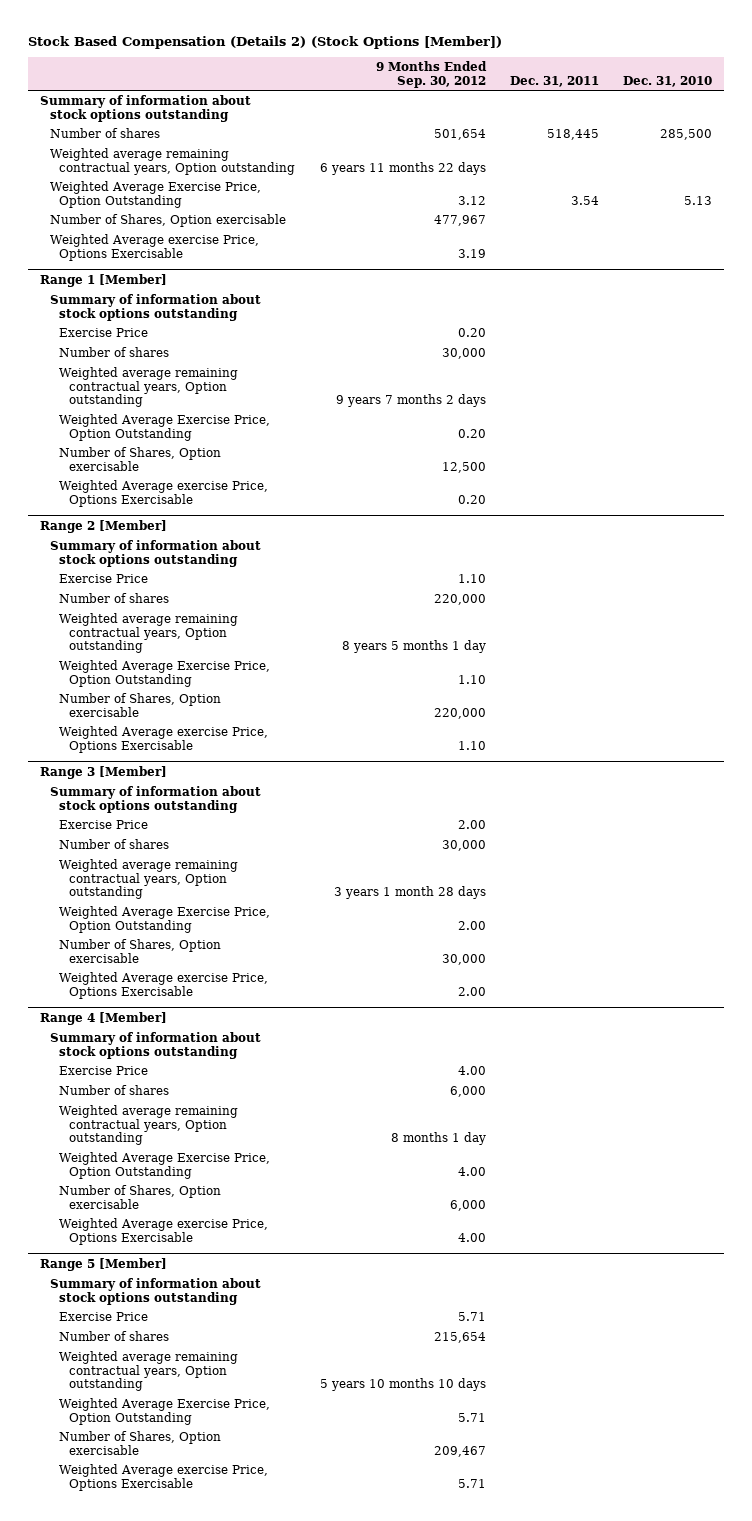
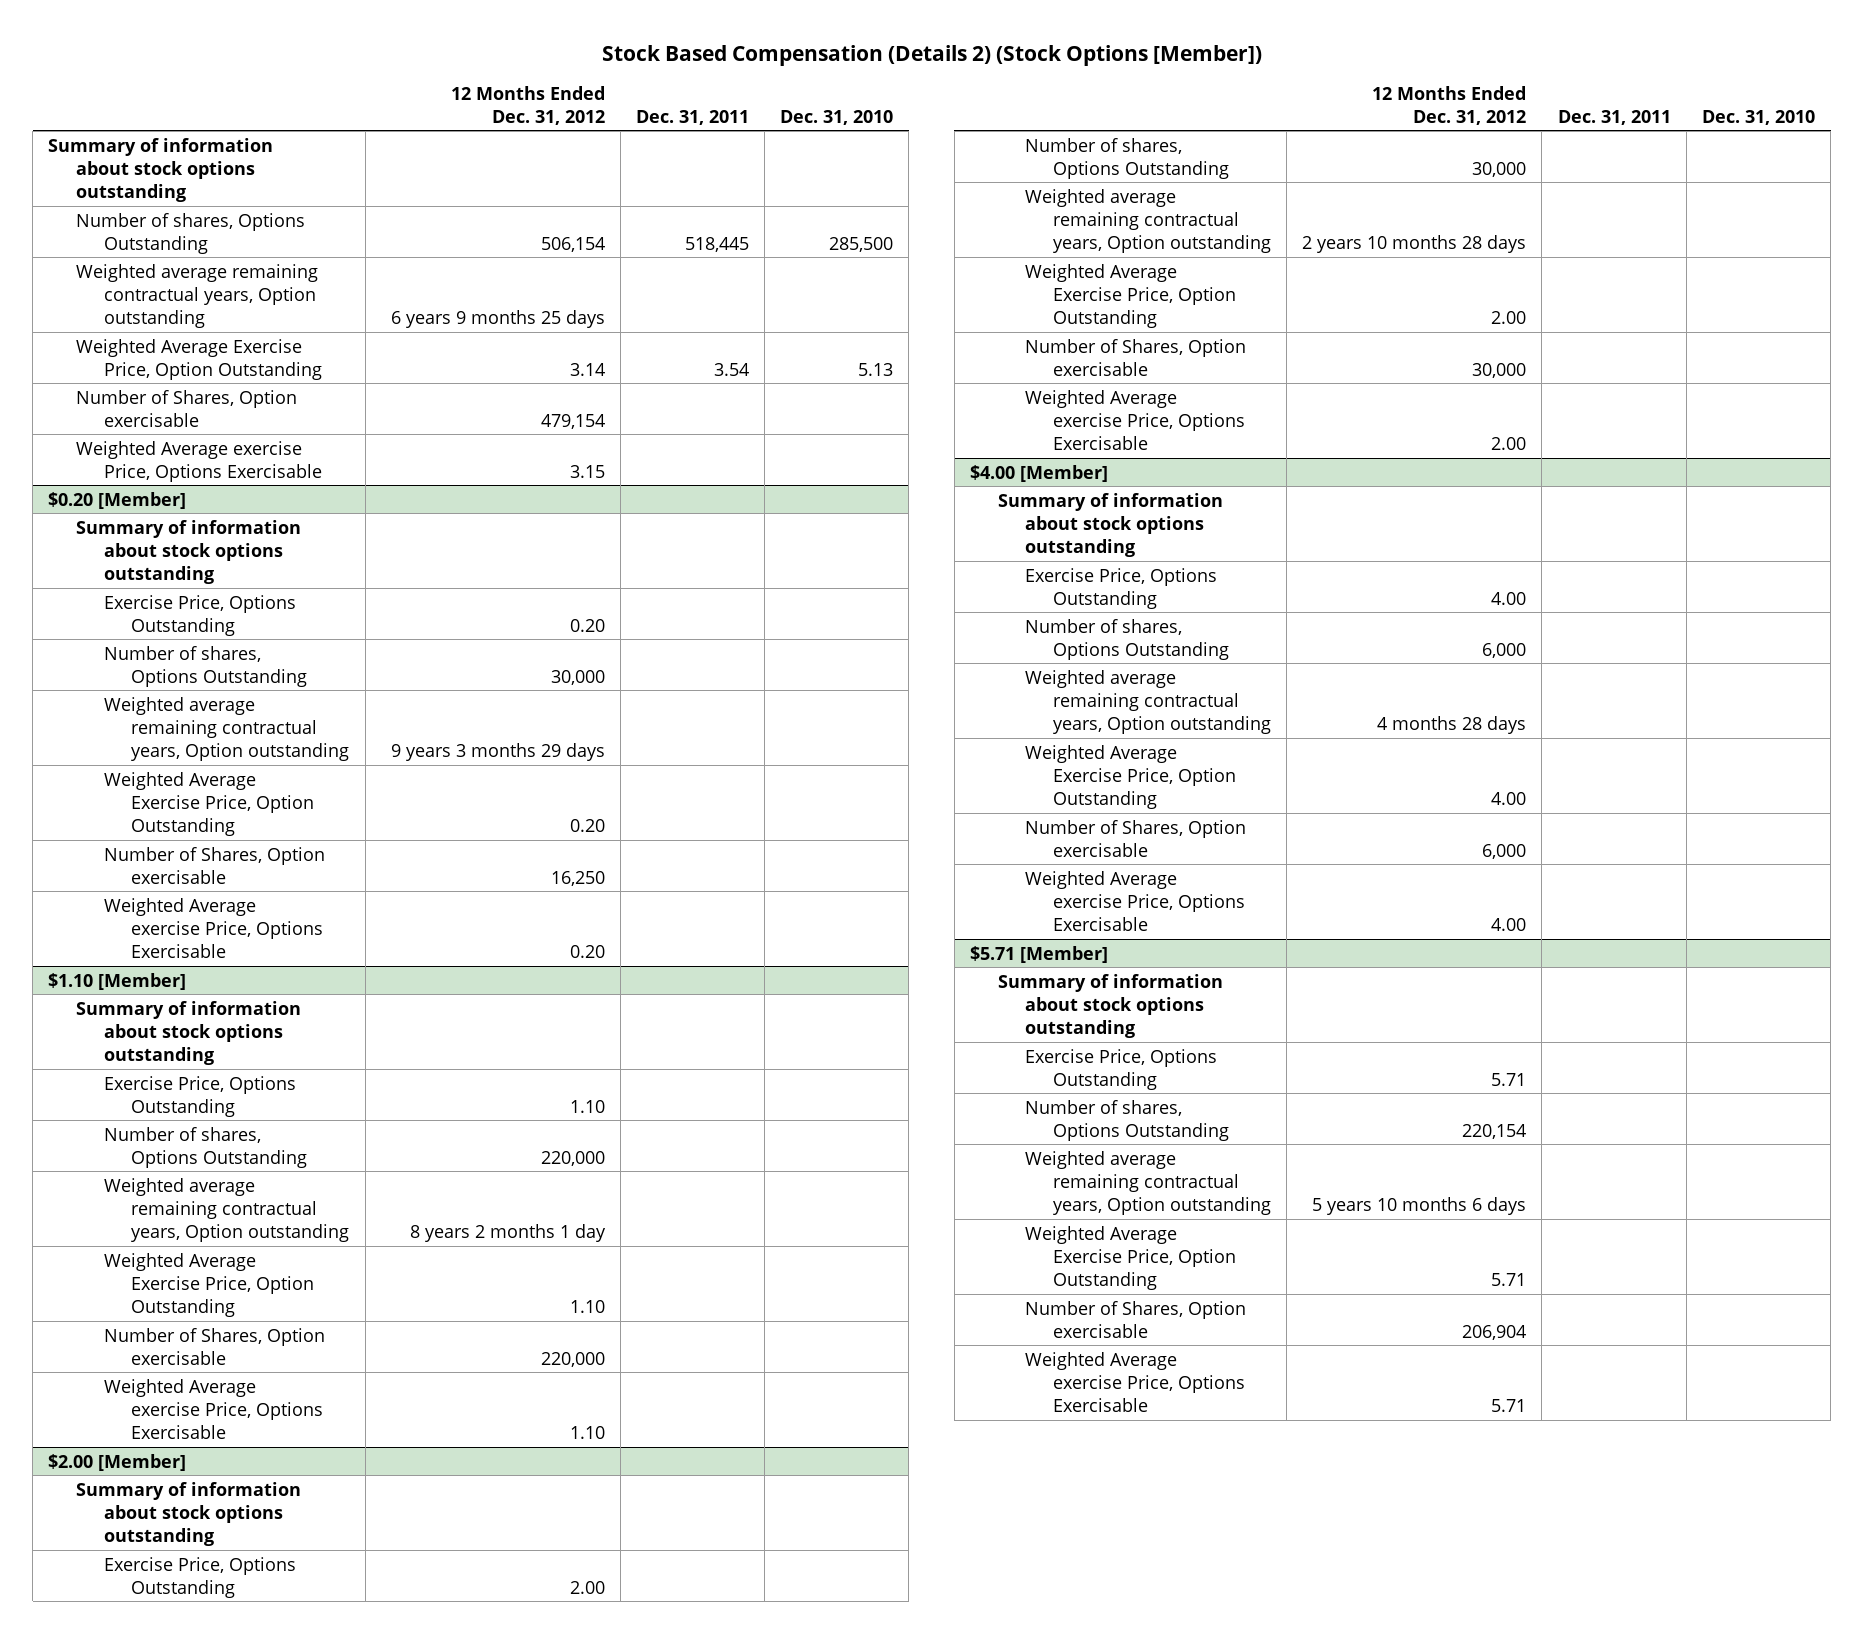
- | 9 Months Ended Sep. 30, 2012 | Dec. 31, 2011 | Dec. 31, 2010
+ | 12 Months Ended Dec. 31, 2012 | Dec. 31, 2011 | Dec. 31, 2010
- Number of shares | 501,654 | 518,445 | 285,500
+ Number of shares, Options Outstanding | 506,154 | 518,445 | 285,500
- Range 1 [Member]
- Summary of information about stock options outstanding
- Exercise Price | 0.20 | |
- Number of shares | 30,000 | |
- Weighted average remaining contractual years, Option outstanding | 9 years 7 months 2 days | |
- Weighted Average Exercise Price, Option Outstanding | 0.20 | |
- Number of Shares, Option exercisable | 12,500 | |
- Weighted Average exercise Price, Options Exercisable | 0.20 | |
- Range 2 [Member]
- Summary of information about stock options outstanding
- Exercise Price | 1.10 | |
- Number of shares | 220,000 | |
- Weighted average remaining contractual years, Option outstanding | 8 years 5 months 1 day | |
- Weighted Average Exercise Price, Option Outstanding | 1.10 | |
- Number of Shares, Option exercisable | 220,000 | |
- Weighted Average exercise Price, Options Exercisable | 1.10 | |
- Range 3 [Member]
- Summary of information about stock options outstanding
- Exercise Price | 2.00 | |
- Number of shares | 30,000 | |
- Weighted average remaining contractual years, Option outstanding | 3 years 1 month 28 days | |
- Weighted Average Exercise Price, Option Outstanding | 2.00 | |
- Number of Shares, Option exercisable | 30,000 | |
- Weighted Average exercise Price, Options Exercisable | 2.00 | |
- Range 4 [Member]
- Summary of information about stock options outstanding
- Exercise Price | 4.00 | |
- Number of shares | 6,000 | |
- Weighted average remaining contractual years, Option outstanding | 8 months 1 day | |
- Weighted Average Exercise Price, Option Outstanding | 4.00 | |
- Number of Shares, Option exercisable | 6,000 | |
- Weighted Average exercise Price, Options Exercisable | 4.00 | |
- Range 5 [Member]
- Summary of information about stock options outstanding
- Exercise Price | 5.71 | |
- Number of shares | 215,654 | |
- Weighted average remaining contractual years, Option outstanding | 5 years 10 months 10 days | |
- Weighted Average Exercise Price, Option Outstanding | 5.71 | |
- Number of Shares, Option exercisable | 209,467 | |
- Weighted Average exercise Price, Options Exercisable | 5.71 | |
+ $0.20 [Member]
+ Summary of information about stock options outstanding
+ Exercise Price, Options Outstanding | 0.20 | |
+ Number of shares, Options Outstanding | 30,000 | |
+ Weighted average remaining contractual years, Option outstanding | 9 years 3 months 29 days | |
+ Weighted Average Exercise Price, Option Outstanding | 0.20 | |
+ Number of Shares, Option exercisable | 16,250 | |
+ Weighted Average exercise Price, Options Exercisable | 0.20 | |
+ $1.10 [Member]
+ Summary of information about stock options outstanding
+ Exercise Price, Options Outstanding | 1.10 | |
+ Number of shares, Options Outstanding | 220,000 | |
+ Weighted average remaining contractual years, Option outstanding | 8 years 2 months 1 day | |
+ Weighted Average Exercise Price, Option Outstanding | 1.10 | |
+ Number of Shares, Option exercisable | 220,000 | |
+ Weighted Average exercise Price, Options Exercisable | 1.10 | |
+ $2.00 [Member]
+ Summary of information about stock options outstanding
+ Exercise Price, Options Outstanding | 2.00 | |
+ Number of shares, Options Outstanding | 30,000 | |
+ Weighted average remaining contractual years, Option outstanding | 2 years 10 months 28 days | |
+ Weighted Average Exercise Price, Option Outstanding | 2.00 | |
+ Number of Shares, Option exercisable | 30,000 | |
+ Weighted Average exercise Price, Options Exercisable | 2.00 | |
+ $4.00 [Member]
+ Summary of information about stock options outstanding
+ Exercise Price, Options Outstanding | 4.00 | |
+ Number of shares, Options Outstanding | 6,000 | |
+ Weighted average remaining contractual years, Option outstanding | 4 months 28 days | |
+ Weighted Average Exercise Price, Option Outstanding | 4.00 | |
+ Number of Shares, Option exercisable | 6,000 | |
+ Weighted Average exercise Price, Options Exercisable | 4.00 | |
+ $5.71 [Member]
+ Summary of information about stock options outstanding
+ Exercise Price, Options Outstanding | 5.71 | |
+ Number of shares, Options Outstanding | 220,154 | |
+ Weighted average remaining contractual years, Option outstanding | 5 years 10 months 6 days | |
+ Weighted Average Exercise Price, Option Outstanding | 5.71 | |
+ Number of Shares, Option exercisable | 206,904 | |
+ Weighted Average exercise Price, Options Exercisable | 5.71 | |

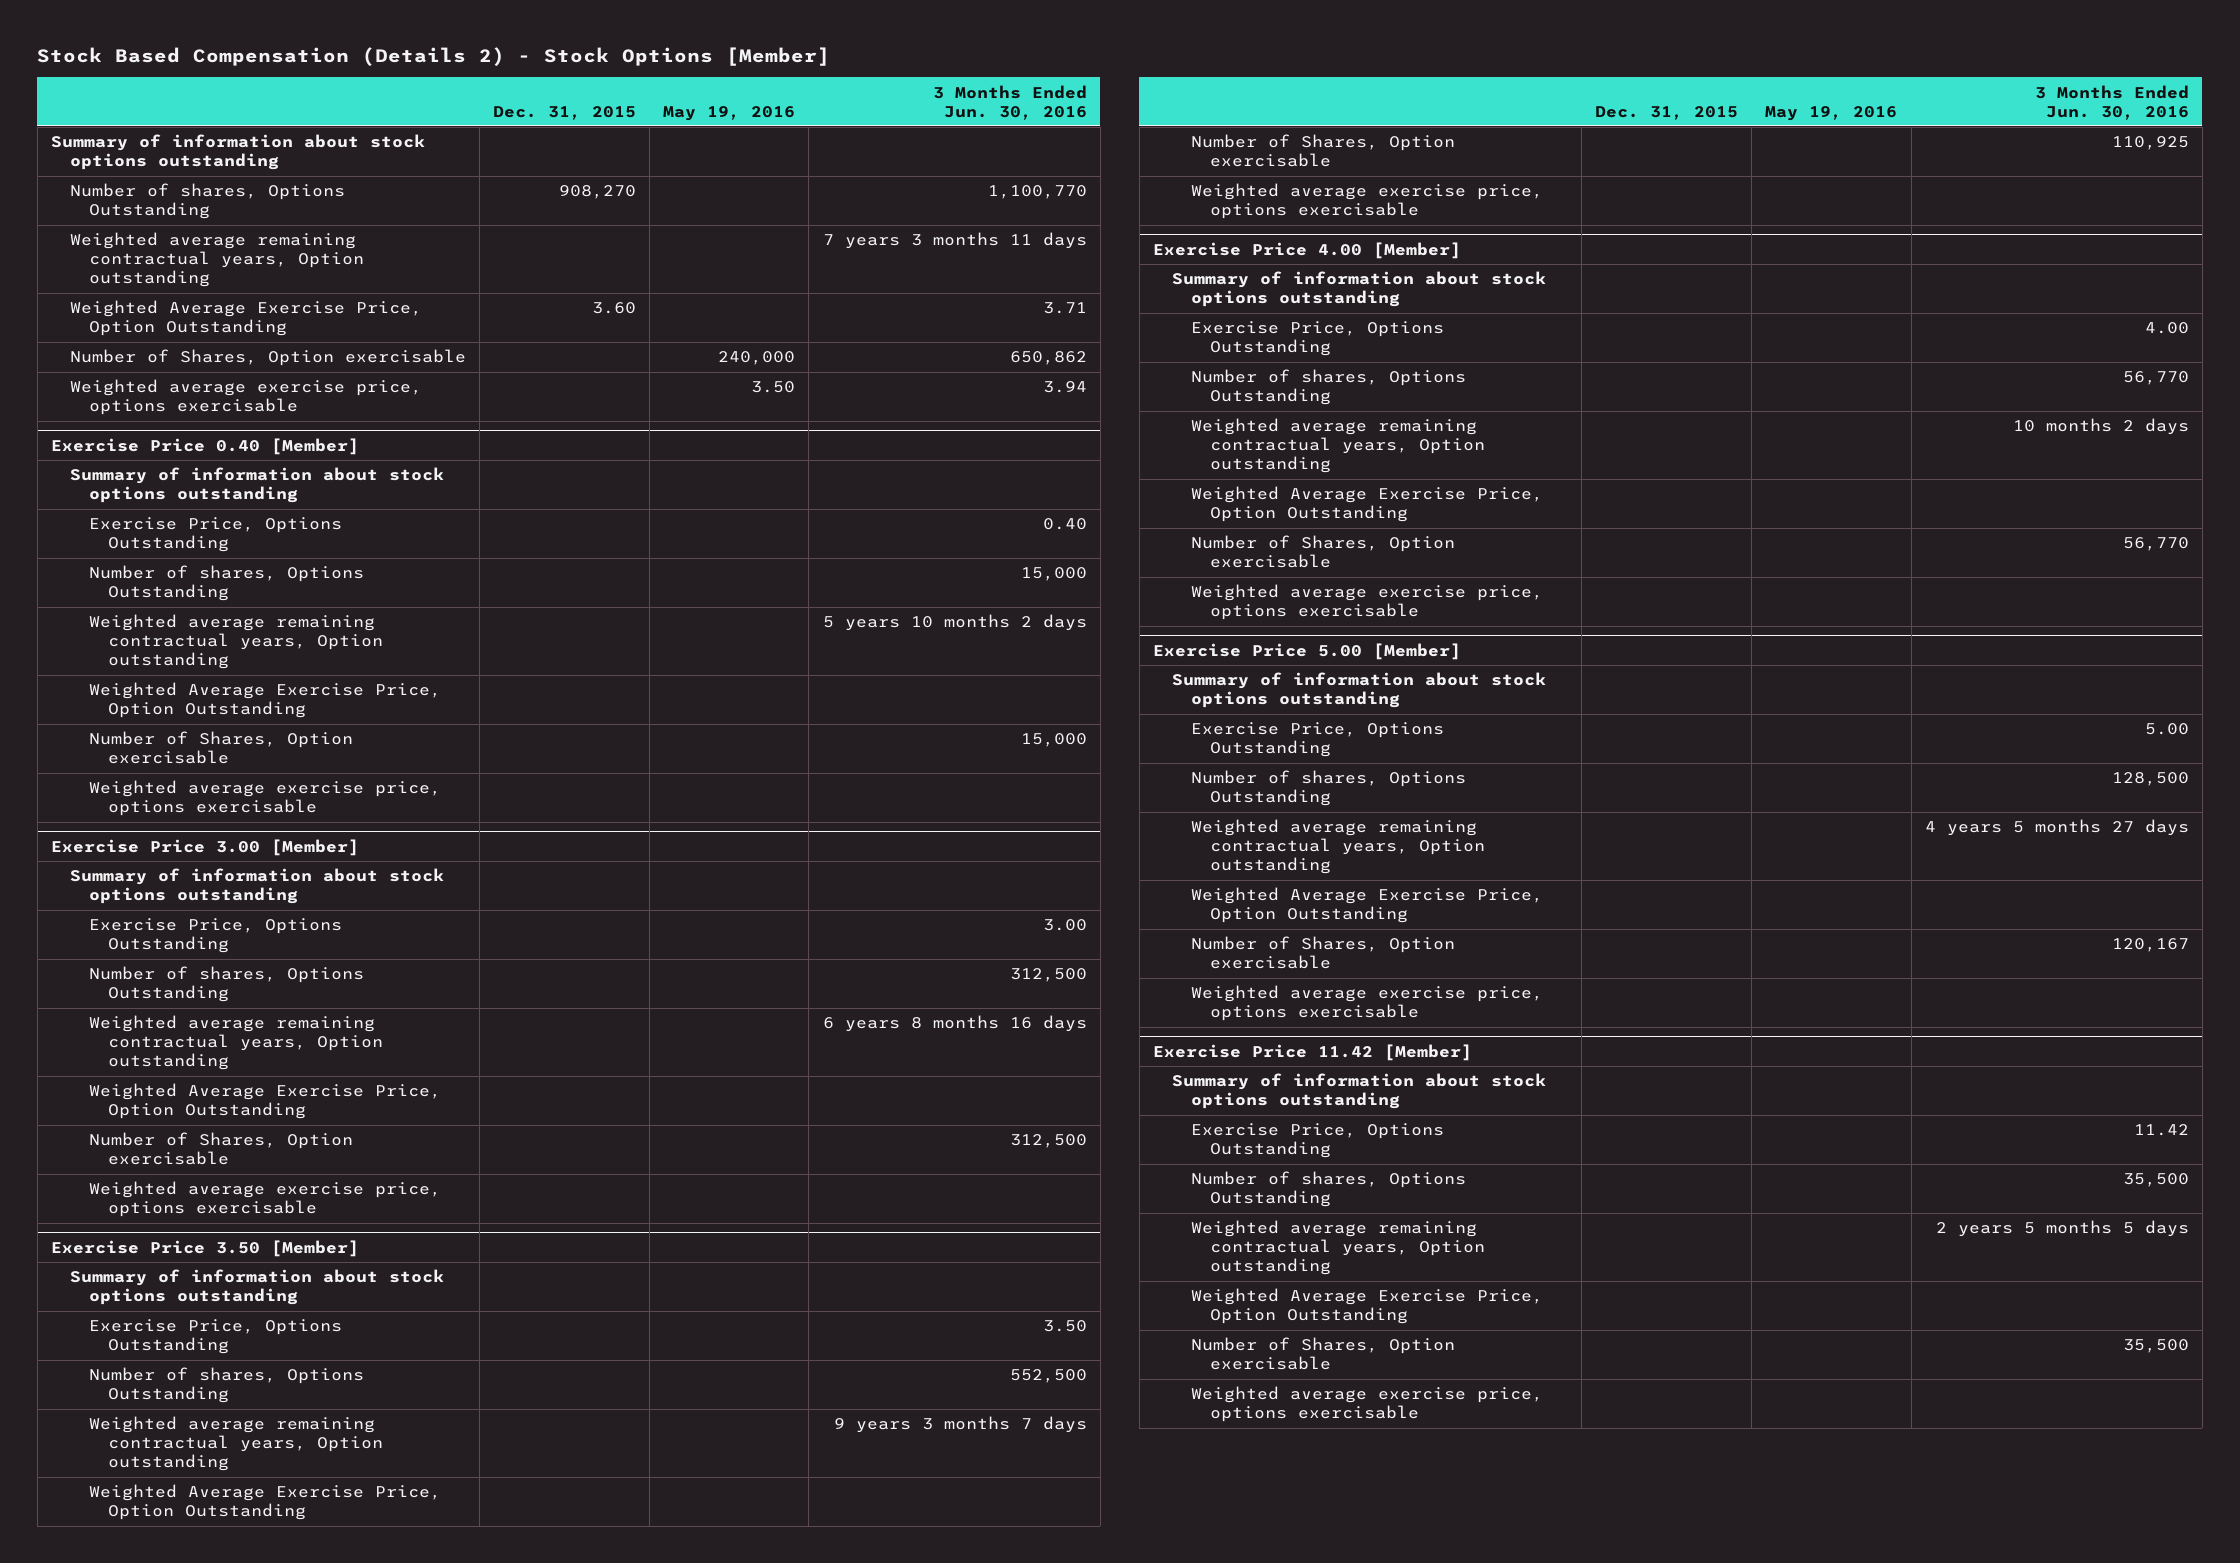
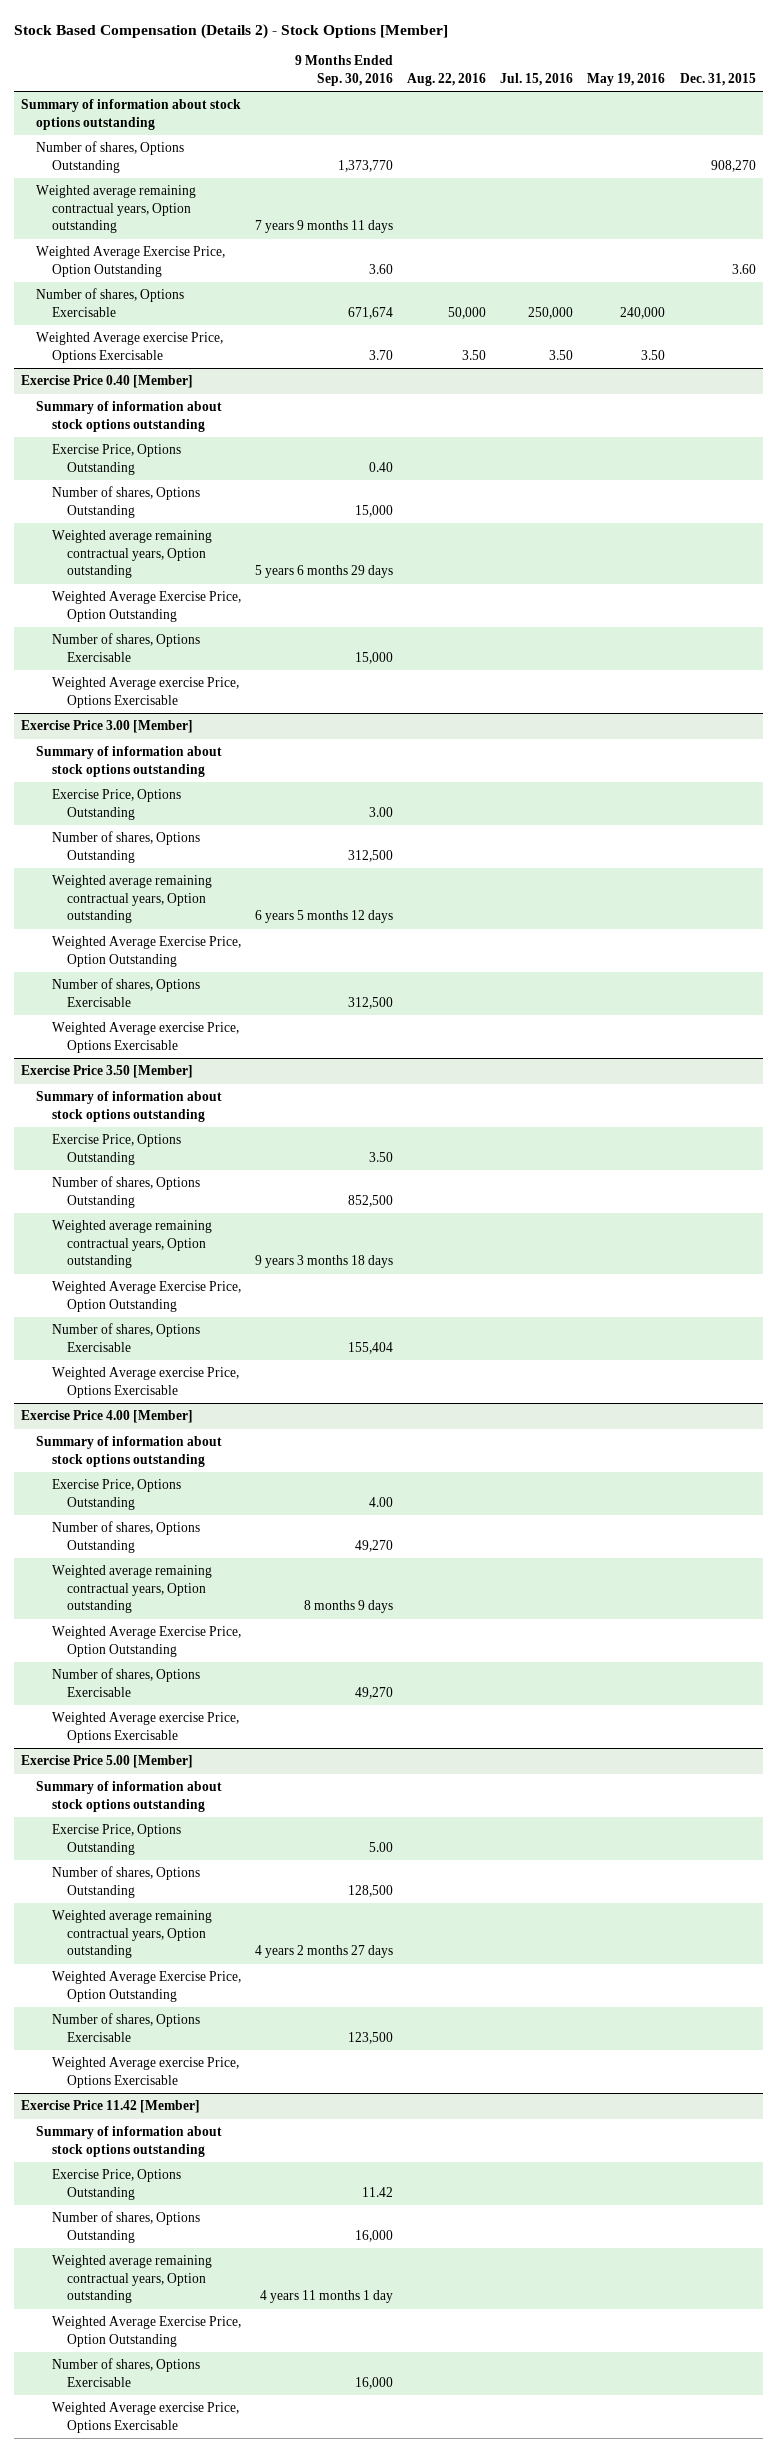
- | Dec. 31, 2015 | May 19, 2016 | 3 Months Ended Jun. 30, 2016
+ | 9 Months Ended Sep. 30, 2016 | Aug. 22, 2016 | Jul. 15, 2016 | May 19, 2016 | Dec. 31, 2015
- Number of Shares, Option exercisable | | 240,000 | 650,862
- Weighted average exercise price, options exercisable | | 3.50 | 3.94
+ Number of shares, Options Exercisable | 671,674 | 50,000 | 250,000 | 240,000 |
+ Weighted Average exercise Price, Options Exercisable | 3.70 | 3.50 | 3.50 | 3.50 |
@ Exercise Price 0.40 [Member]
- Number of Shares, Option exercisable | | | 15,000
- Weighted average exercise price, options exercisable
+ Number of shares, Options Exercisable | 15,000 | | | |
+ Weighted Average exercise Price, Options Exercisable
@ Exercise Price 3.00 [Member]
- Number of Shares, Option exercisable | | | 312,500
- Weighted average exercise price, options exercisable
+ Number of shares, Options Exercisable | 312,500 | | | |
+ Weighted Average exercise Price, Options Exercisable
@ Exercise Price 3.50 [Member]
- Number of Shares, Option exercisable | | | 110,925
- Weighted average exercise price, options exercisable
+ Number of shares, Options Exercisable | 155,404 | | | |
+ Weighted Average exercise Price, Options Exercisable
@ Exercise Price 4.00 [Member]
- Number of Shares, Option exercisable | | | 56,770
- Weighted average exercise price, options exercisable
+ Number of shares, Options Exercisable | 49,270 | | | |
+ Weighted Average exercise Price, Options Exercisable
@ Exercise Price 5.00 [Member]
- Number of Shares, Option exercisable | | | 120,167
- Weighted average exercise price, options exercisable
+ Number of shares, Options Exercisable | 123,500 | | | |
+ Weighted Average exercise Price, Options Exercisable
@ Exercise Price 11.42 [Member]
- Number of Shares, Option exercisable | | | 35,500
- Weighted average exercise price, options exercisable
+ Number of shares, Options Exercisable | 16,000 | | | |
+ Weighted Average exercise Price, Options Exercisable

